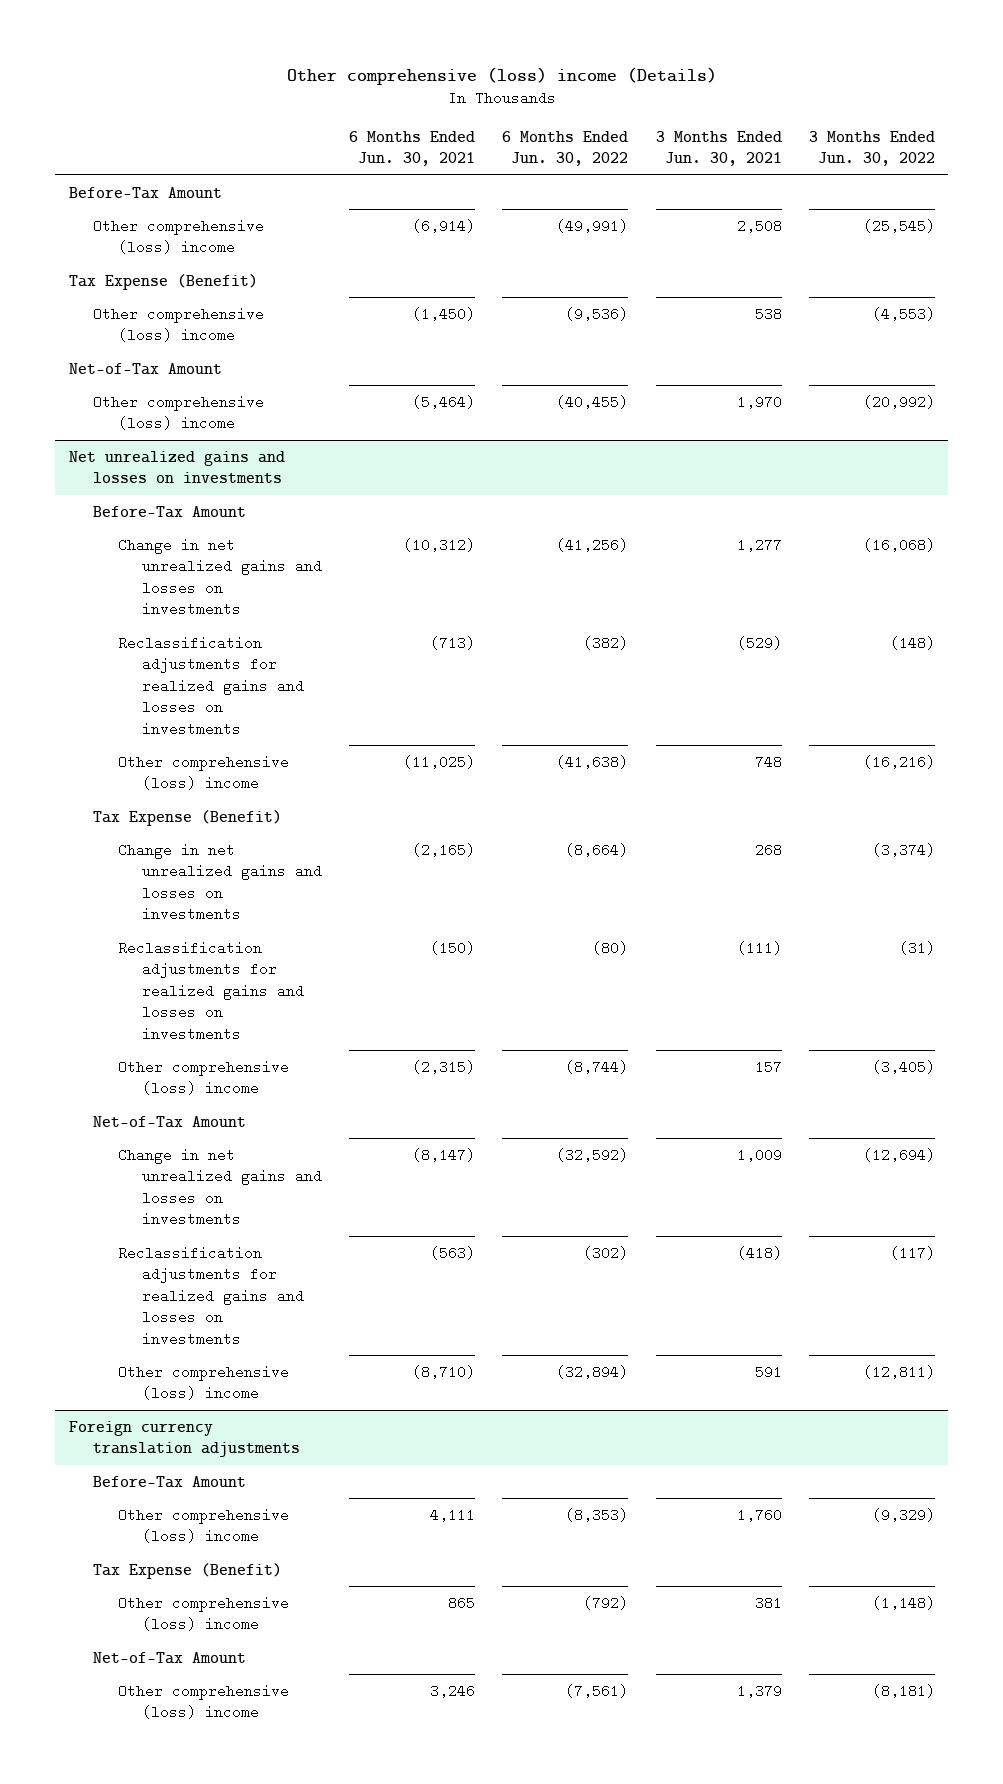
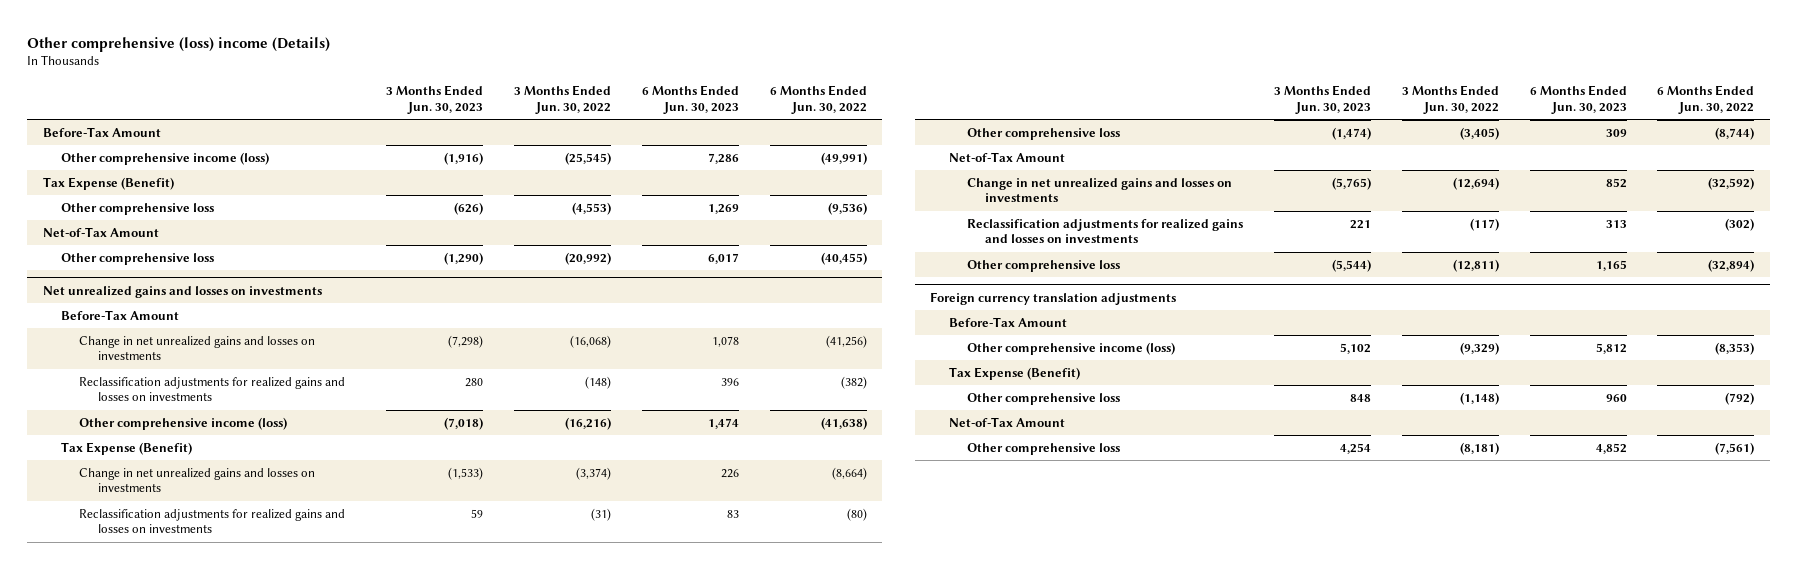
- | 6 Months Ended Jun. 30, 2021 | 6 Months Ended Jun. 30, 2022 | 3 Months Ended Jun. 30, 2021 | 3 Months Ended Jun. 30, 2022
+ | 3 Months Ended Jun. 30, 2023 | 3 Months Ended Jun. 30, 2022 | 6 Months Ended Jun. 30, 2023 | 6 Months Ended Jun. 30, 2022
- Other comprehensive (loss) income | (6,914) | (49,991) | 2,508 | (25,545)
+ Other comprehensive income (loss) | (1,916) | (25,545) | 7,286 | (49,991)
- Other comprehensive (loss) income | (1,450) | (9,536) | 538 | (4,553)
+ Other comprehensive loss | (626) | (4,553) | 1,269 | (9,536)
- Other comprehensive (loss) income | (5,464) | (40,455) | 1,970 | (20,992)
+ Other comprehensive loss | (1,290) | (20,992) | 6,017 | (40,455)
@ Net unrealized gains and losses on investments
- Other comprehensive (loss) income | (11,025) | (41,638) | 748 | (16,216)
+ Other comprehensive income (loss) | (7,018) | (16,216) | 1,474 | (41,638)
- Other comprehensive (loss) income | (2,315) | (8,744) | 157 | (3,405)
+ Other comprehensive loss | (1,474) | (3,405) | 309 | (8,744)
- Other comprehensive (loss) income | (8,710) | (32,894) | 591 | (12,811)
+ Other comprehensive loss | (5,544) | (12,811) | 1,165 | (32,894)
@ Foreign currency translation adjustments
- Other comprehensive (loss) income | 4,111 | (8,353) | 1,760 | (9,329)
+ Other comprehensive income (loss) | 5,102 | (9,329) | 5,812 | (8,353)
- Other comprehensive (loss) income | 865 | (792) | 381 | (1,148)
+ Other comprehensive loss | 848 | (1,148) | 960 | (792)
- Other comprehensive (loss) income | 3,246 | (7,561) | 1,379 | (8,181)
+ Other comprehensive loss | 4,254 | (8,181) | 4,852 | (7,561)

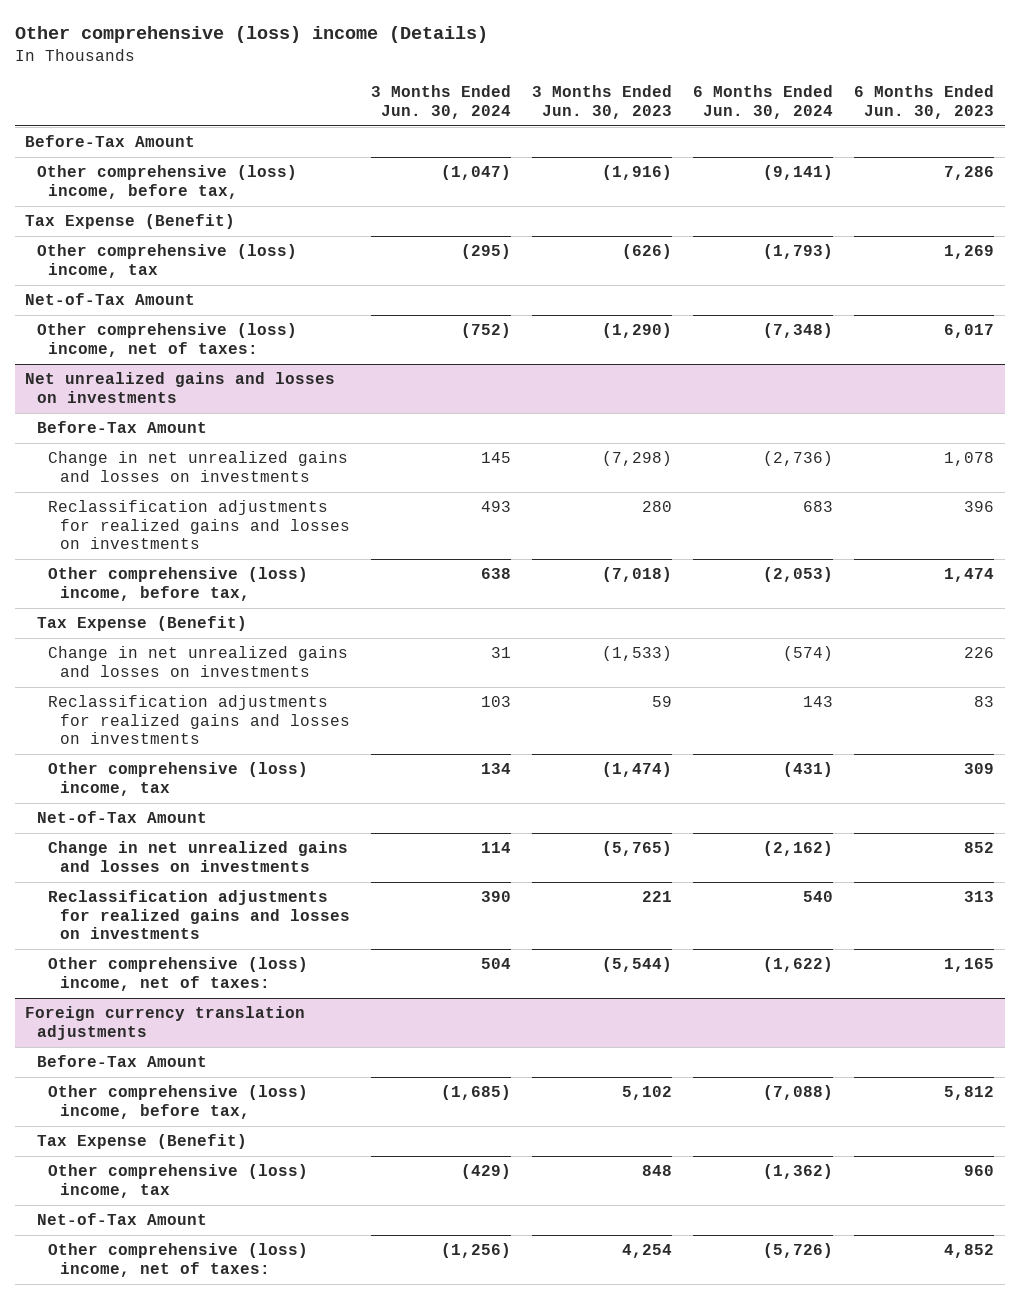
- | 3 Months Ended Jun. 30, 2023 | 3 Months Ended Jun. 30, 2022 | 6 Months Ended Jun. 30, 2023 | 6 Months Ended Jun. 30, 2022
+ | 3 Months Ended Jun. 30, 2024 | 3 Months Ended Jun. 30, 2023 | 6 Months Ended Jun. 30, 2024 | 6 Months Ended Jun. 30, 2023
- Other comprehensive income (loss) | (1,916) | (25,545) | 7,286 | (49,991)
+ Other comprehensive (loss) income, before tax, | (1,047) | (1,916) | (9,141) | 7,286
- Other comprehensive loss | (626) | (4,553) | 1,269 | (9,536)
+ Other comprehensive (loss) income, tax | (295) | (626) | (1,793) | 1,269
- Other comprehensive loss | (1,290) | (20,992) | 6,017 | (40,455)
+ Other comprehensive (loss) income, net of taxes: | (752) | (1,290) | (7,348) | 6,017
@ Net unrealized gains and losses on investments
- Other comprehensive income (loss) | (7,018) | (16,216) | 1,474 | (41,638)
+ Other comprehensive (loss) income, before tax, | 638 | (7,018) | (2,053) | 1,474
- Other comprehensive loss | (1,474) | (3,405) | 309 | (8,744)
+ Other comprehensive (loss) income, tax | 134 | (1,474) | (431) | 309
- Other comprehensive loss | (5,544) | (12,811) | 1,165 | (32,894)
+ Other comprehensive (loss) income, net of taxes: | 504 | (5,544) | (1,622) | 1,165
@ Foreign currency translation adjustments
- Other comprehensive income (loss) | 5,102 | (9,329) | 5,812 | (8,353)
+ Other comprehensive (loss) income, before tax, | (1,685) | 5,102 | (7,088) | 5,812
- Other comprehensive loss | 848 | (1,148) | 960 | (792)
+ Other comprehensive (loss) income, tax | (429) | 848 | (1,362) | 960
- Other comprehensive loss | 4,254 | (8,181) | 4,852 | (7,561)
+ Other comprehensive (loss) income, net of taxes: | (1,256) | 4,254 | (5,726) | 4,852

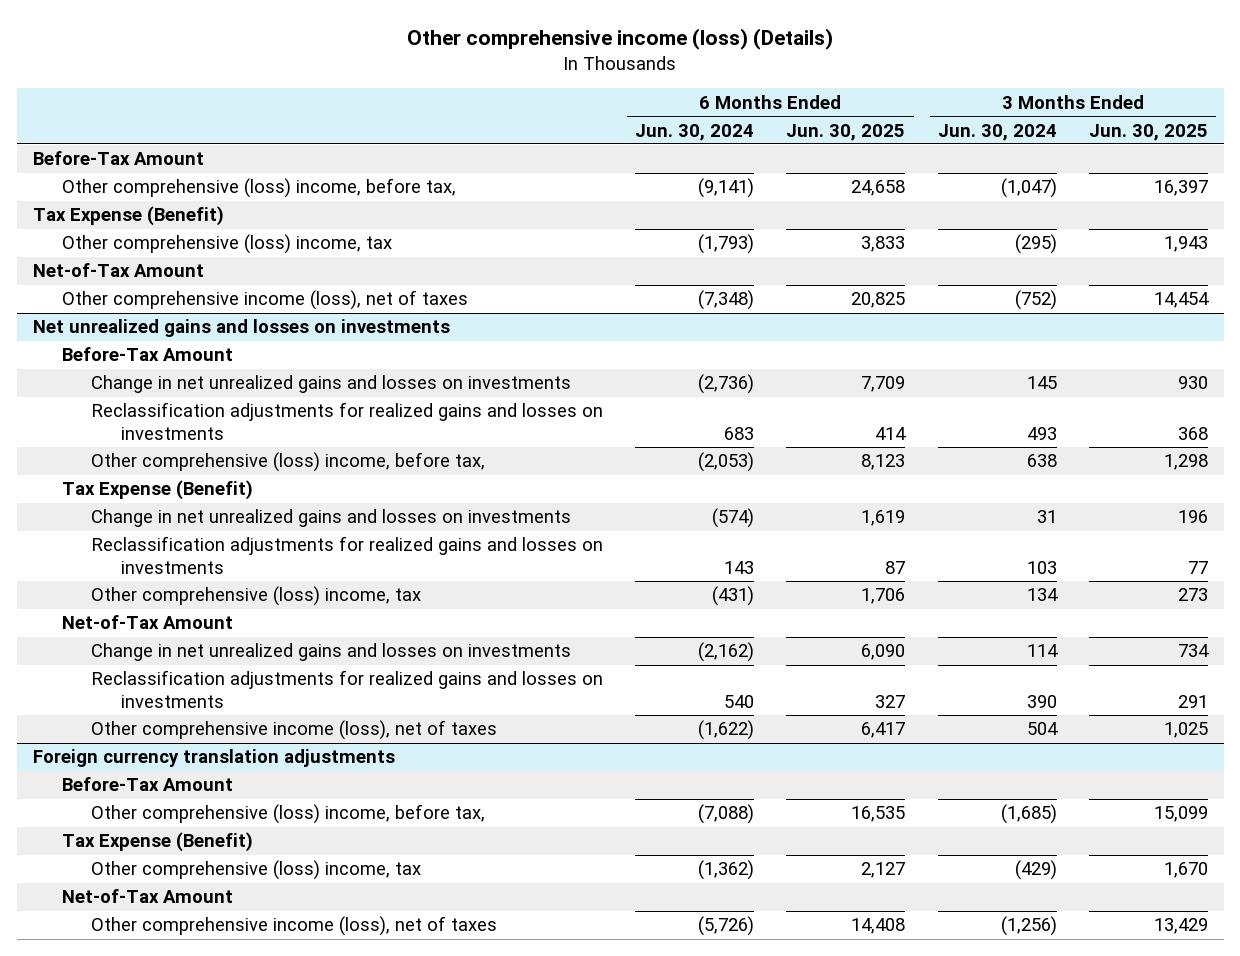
- Other comprehensive (loss) income (Details)
+ Other comprehensive income (loss) (Details)
- | 3 Months Ended Jun. 30, 2024 | 3 Months Ended Jun. 30, 2023 | 6 Months Ended Jun. 30, 2024 | 6 Months Ended Jun. 30, 2023
+ | 6 Months Ended Jun. 30, 2024 | 6 Months Ended Jun. 30, 2025 | 3 Months Ended Jun. 30, 2024 | 3 Months Ended Jun. 30, 2025
- Other comprehensive (loss) income, net of taxes: | (752) | (1,290) | (7,348) | 6,017
+ Other comprehensive income (loss), net of taxes | (7,348) | 20,825 | (752) | 14,454
@ Net unrealized gains and losses on investments
- Other comprehensive (loss) income, net of taxes: | 504 | (5,544) | (1,622) | 1,165
+ Other comprehensive income (loss), net of taxes | (1,622) | 6,417 | 504 | 1,025
@ Foreign currency translation adjustments
- Other comprehensive (loss) income, net of taxes: | (1,256) | 4,254 | (5,726) | 4,852
+ Other comprehensive income (loss), net of taxes | (5,726) | 14,408 | (1,256) | 13,429

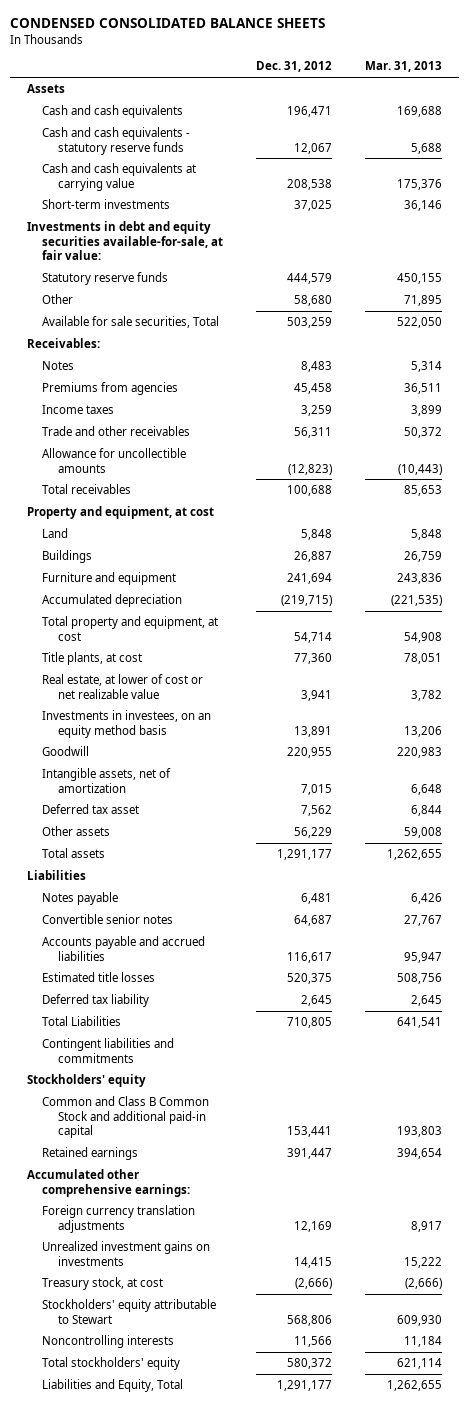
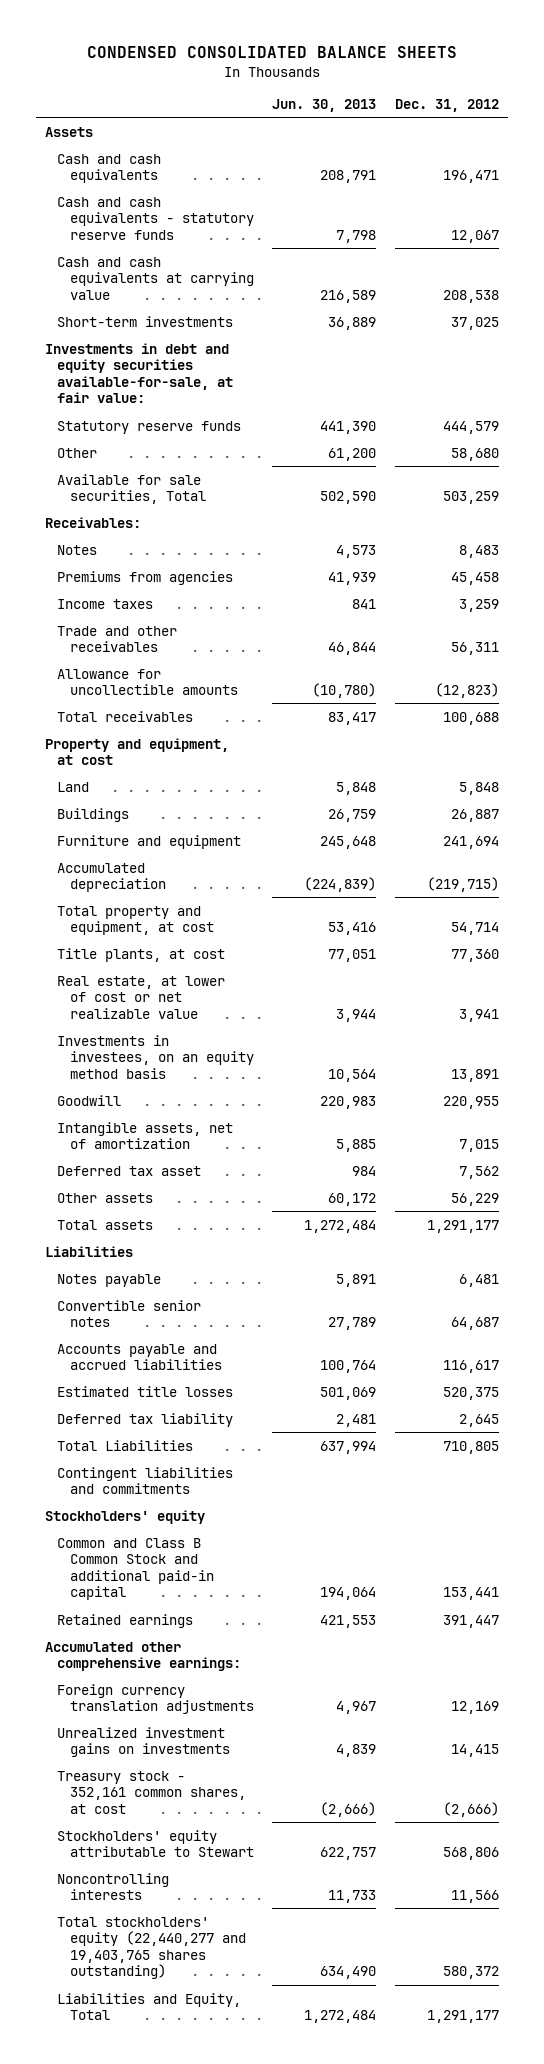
- | Dec. 31, 2012 | Mar. 31, 2013
+ | Jun. 30, 2013 | Dec. 31, 2012
- Treasury stock, at cost | (2,666) | (2,666)
+ Treasury stock - 352,161 common shares, at cost | (2,666) | (2,666)
- Total stockholders' equity | 580,372 | 621,114
+ Total stockholders' equity (22,440,277 and 19,403,765 shares outstanding) | 634,490 | 580,372

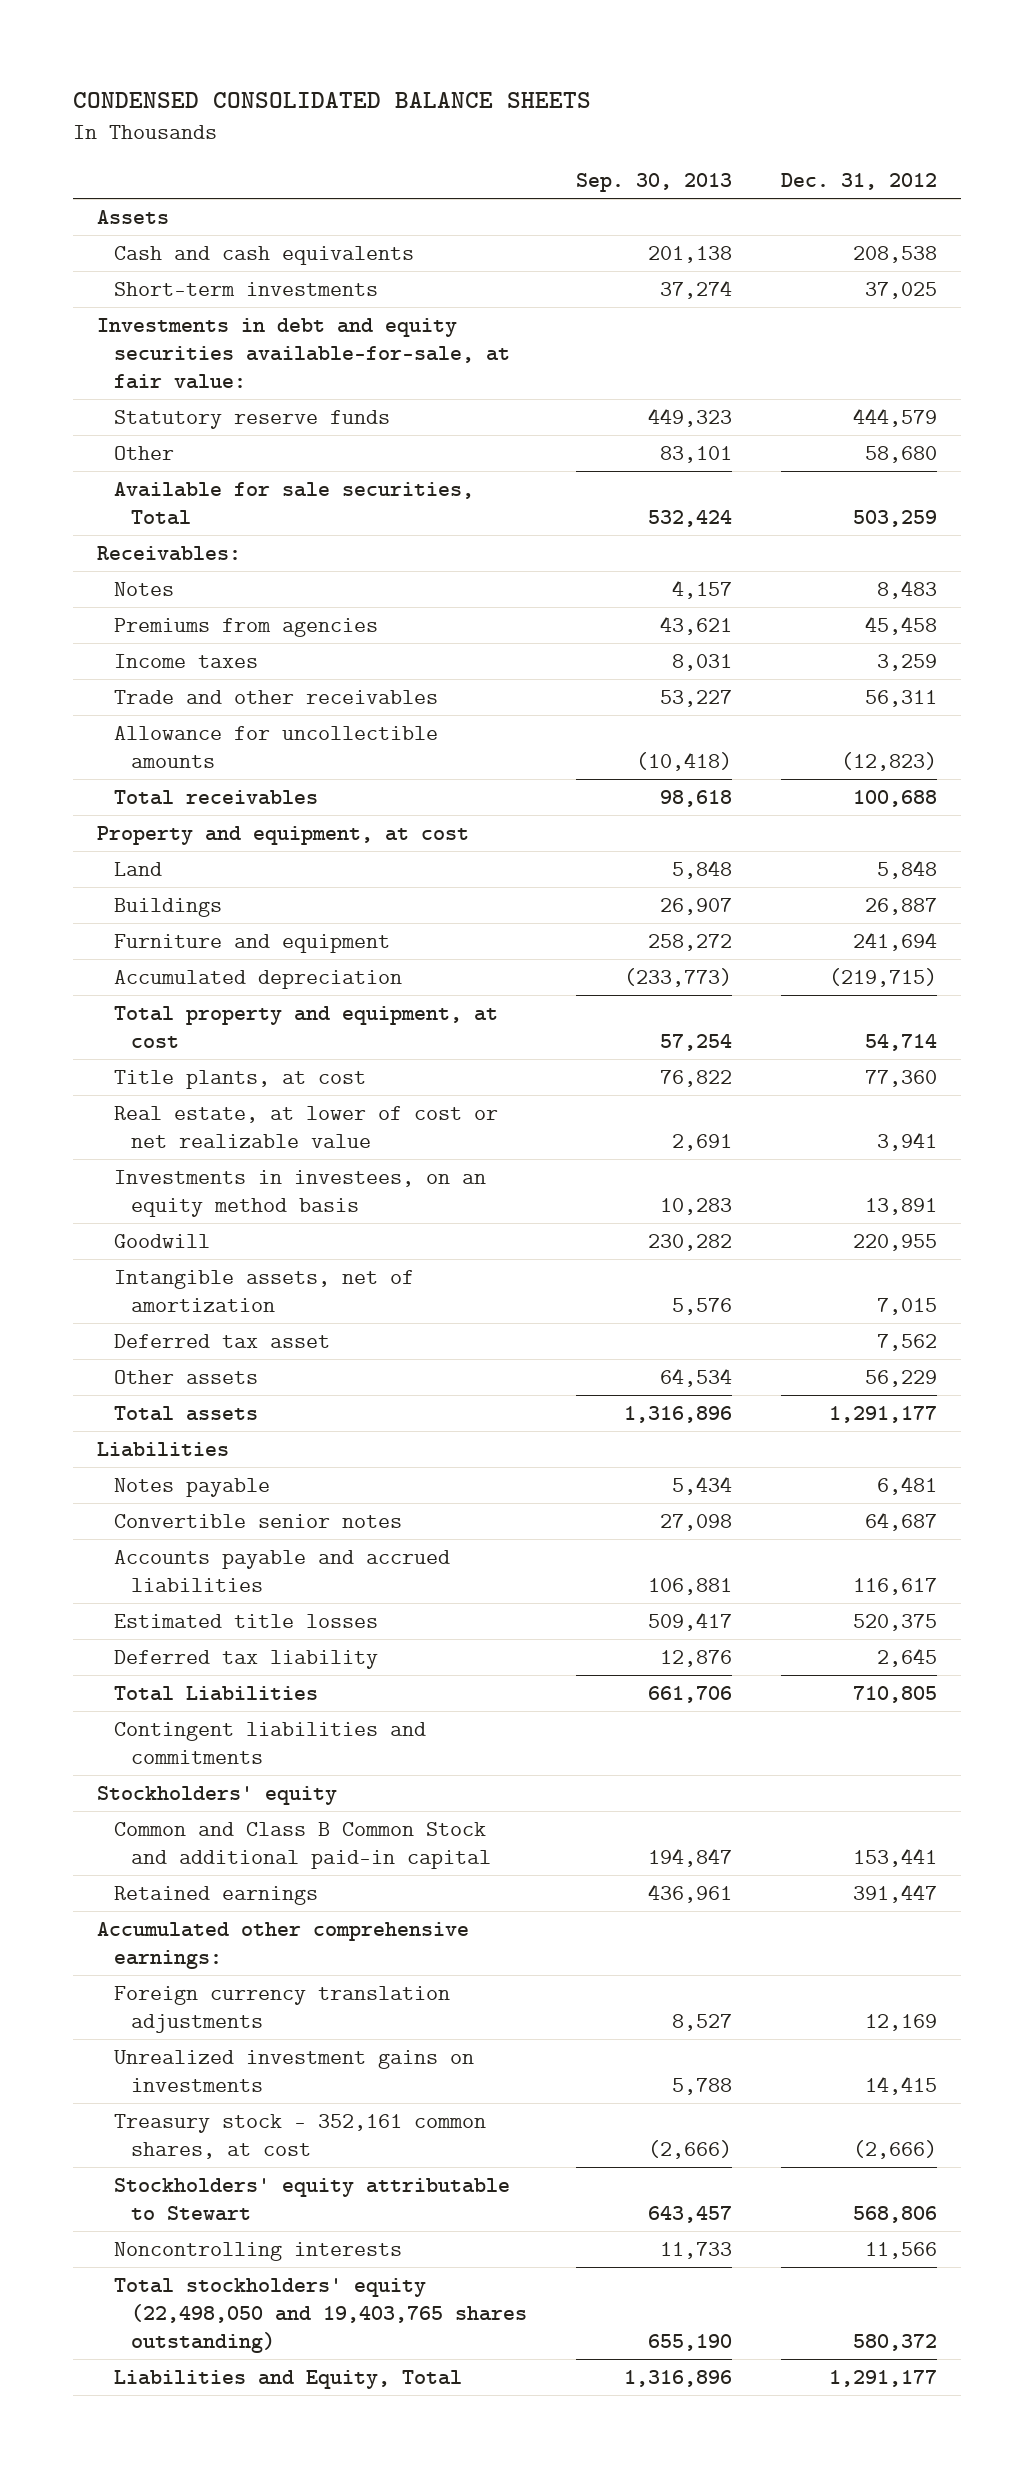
- | Jun. 30, 2013 | Dec. 31, 2012
+ | Sep. 30, 2013 | Dec. 31, 2012
- Cash and cash equivalents | 208,791 | 196,471
- Cash and cash equivalents - statutory reserve funds | 7,798 | 12,067
- Cash and cash equivalents at carrying value | 216,589 | 208,538
+ Cash and cash equivalents | 201,138 | 208,538
- Total stockholders' equity (22,440,277 and 19,403,765 shares outstanding) | 634,490 | 580,372
+ Total stockholders' equity (22,498,050 and 19,403,765 shares outstanding) | 655,190 | 580,372

